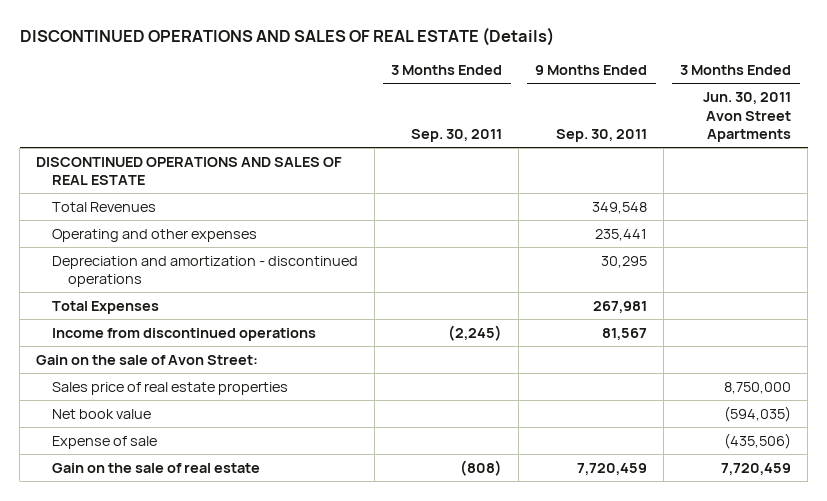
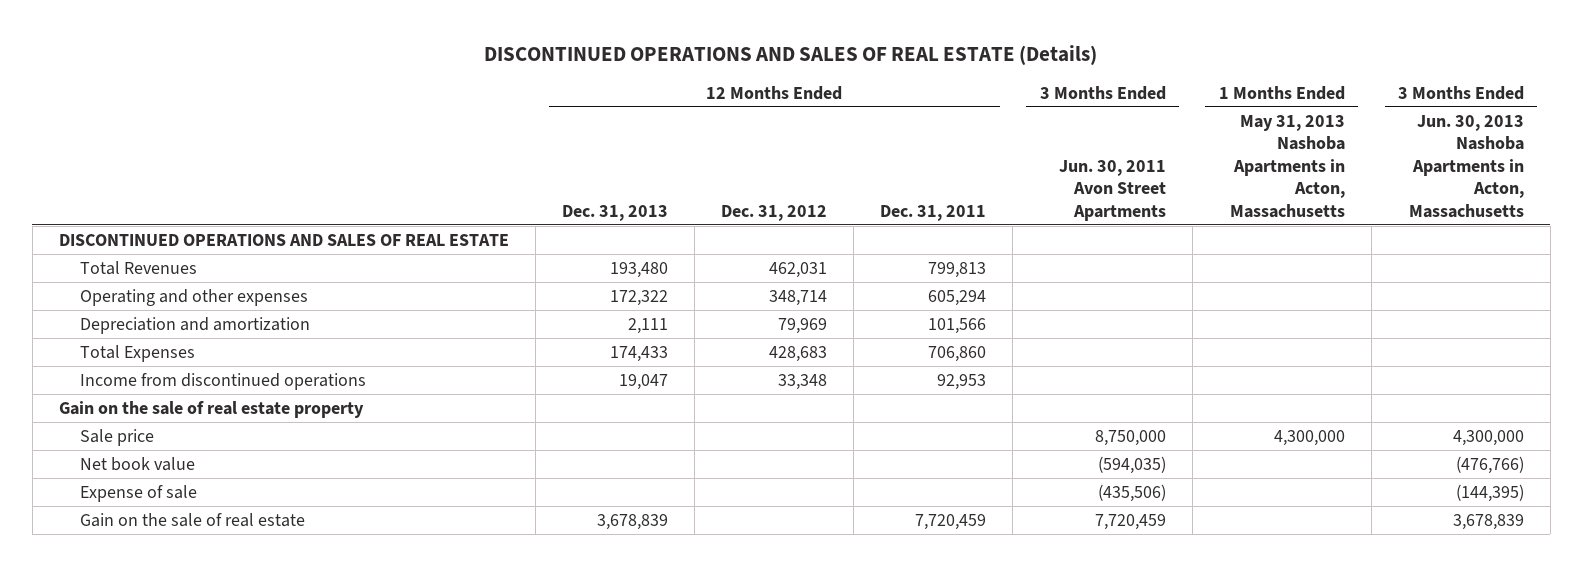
- | 3 Months Ended Sep. 30, 2011 | 9 Months Ended Sep. 30, 2011 | 3 Months Ended Jun. 30, 2011 Avon Street Apartments
+ | 12 Months Ended Dec. 31, 2013 | 12 Months Ended Dec. 31, 2012 | 12 Months Ended Dec. 31, 2011 | 3 Months Ended Jun. 30, 2011 Avon Street Apartments | 1 Months Ended May 31, 2013 Nashoba Apartments in Acton, Massachusetts | 3 Months Ended Jun. 30, 2013 Nashoba Apartments in Acton, Massachusetts
- Depreciation and amortization - discontinued operations | | 30,295 |
+ Depreciation and amortization | 2,111 | 79,969 | 101,566 | | |
- Gain on the sale of Avon Street:
- Sales price of real estate properties | | | 8,750,000
+ Gain on the sale of real estate property
+ Sale price | | | | 8,750,000 | 4,300,000 | 4,300,000

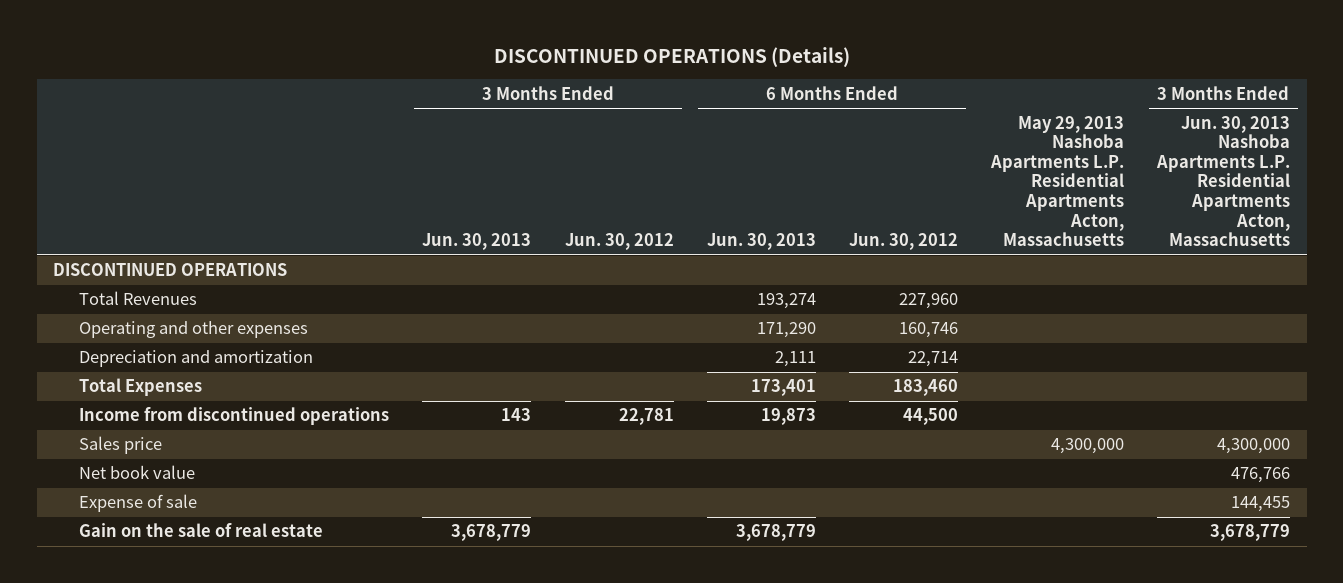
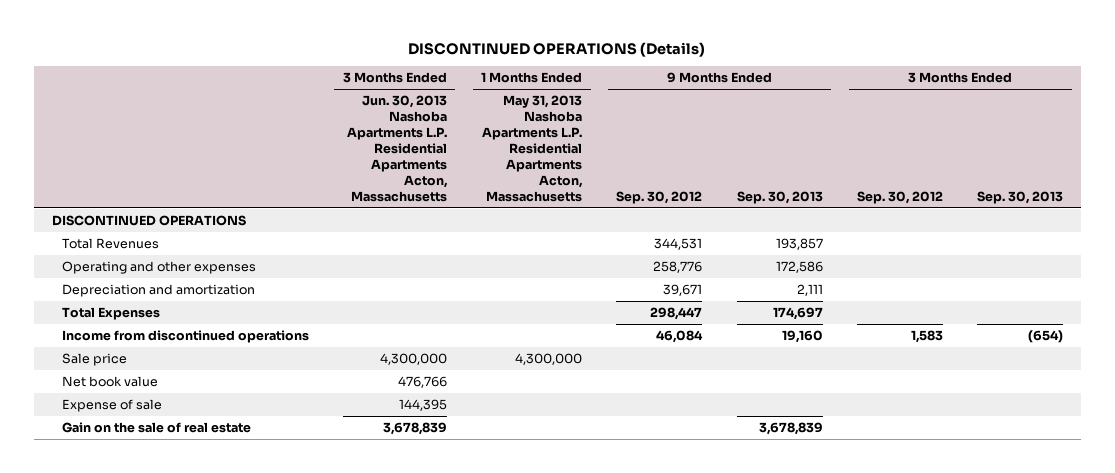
- | 3 Months Ended Jun. 30, 2013 | 3 Months Ended Jun. 30, 2012 | 6 Months Ended Jun. 30, 2013 | 6 Months Ended Jun. 30, 2012 | May 29, 2013 Nashoba Apartments L.P. Residential Apartments Acton, Massachusetts | 3 Months Ended Jun. 30, 2013 Nashoba Apartments L.P. Residential Apartments Acton, Massachusetts
+ | 3 Months Ended Jun. 30, 2013 Nashoba Apartments L.P. Residential Apartments Acton, Massachusetts | 1 Months Ended May 31, 2013 Nashoba Apartments L.P. Residential Apartments Acton, Massachusetts | 9 Months Ended Sep. 30, 2012 | 9 Months Ended Sep. 30, 2013 | 3 Months Ended Sep. 30, 2012 | 3 Months Ended Sep. 30, 2013
- Sales price | | | | | 4,300,000 | 4,300,000
+ Sale price | 4,300,000 | 4,300,000 | | | |
- Expense of sale | | | | | | 144,455
- Gain on the sale of real estate | 3,678,779 | | 3,678,779 | | | 3,678,779
+ Expense of sale | 144,395 | | | | |
+ Gain on the sale of real estate | 3,678,839 | | | 3,678,839 | |

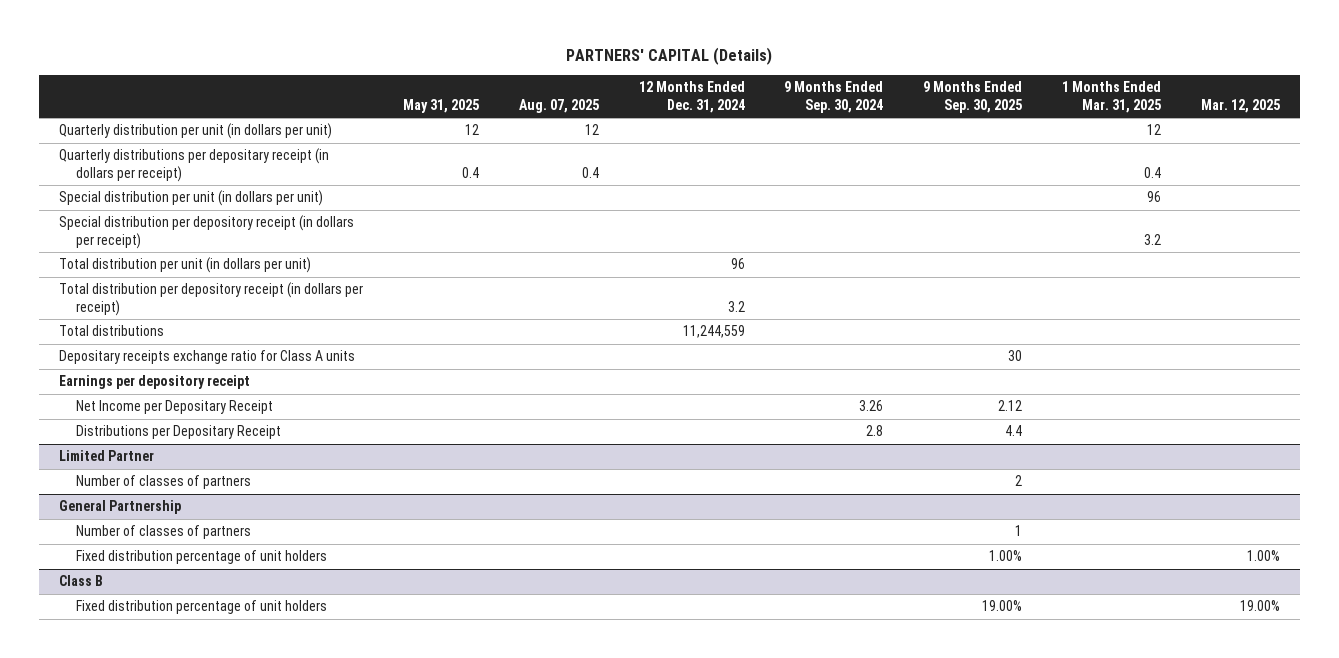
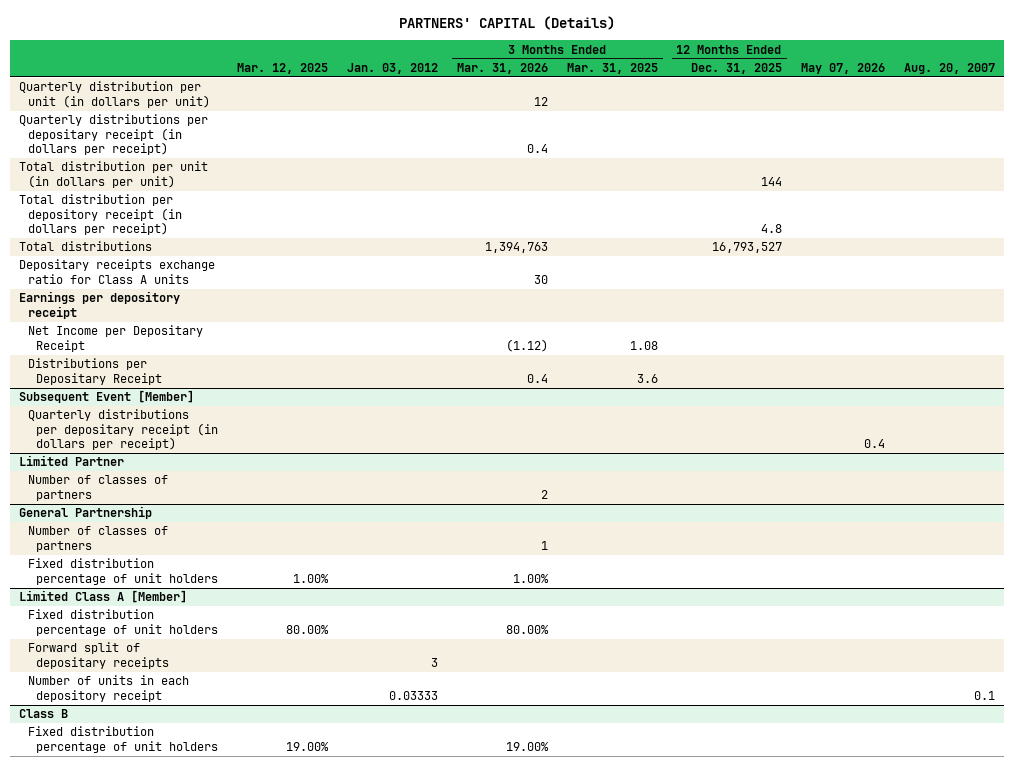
- | May 31, 2025 | Aug. 07, 2025 | 12 Months Ended Dec. 31, 2024 | 9 Months Ended Sep. 30, 2024 | 9 Months Ended Sep. 30, 2025 | 1 Months Ended Mar. 31, 2025 | Mar. 12, 2025
+ | Mar. 12, 2025 | Jan. 03, 2012 | 3 Months Ended Mar. 31, 2026 | 3 Months Ended Mar. 31, 2025 | 12 Months Ended Dec. 31, 2025 | May 07, 2026 | Aug. 20, 2007
- Special distribution per unit (in dollars per unit) | | | | | | 96 |
- Special distribution per depository receipt (in dollars per receipt) | | | | | | 3.2 |
+ Subsequent Event [Member]
+ Quarterly distributions per depositary receipt (in dollars per receipt) | | | | | | 0.4 |
+ Limited Class A [Member]
+ Fixed distribution percentage of unit holders | 80.00% | | 80.00% | | | |
+ Forward split of depositary receipts | | 3 | | | | |
+ Number of units in each depository receipt | | 0.03333 | | | | | 0.1

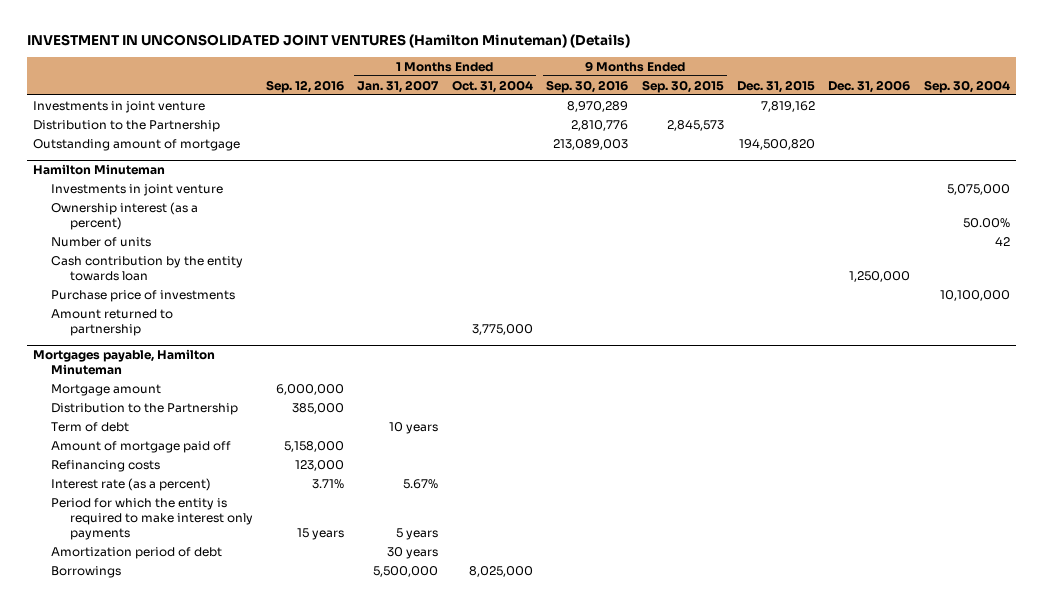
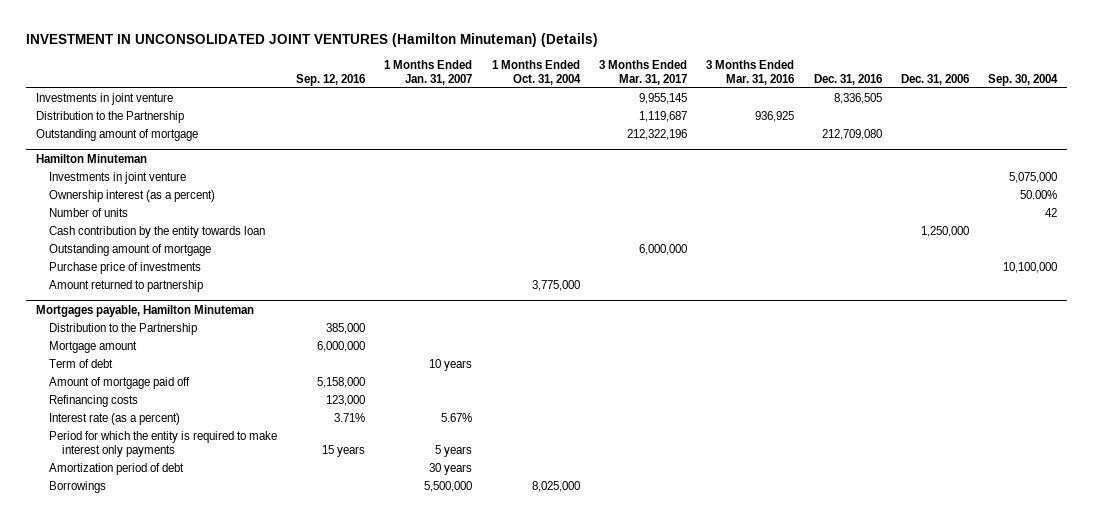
- | Sep. 12, 2016 | 1 Months Ended Jan. 31, 2007 | 1 Months Ended Oct. 31, 2004 | 9 Months Ended Sep. 30, 2016 | 9 Months Ended Sep. 30, 2015 | Dec. 31, 2015 | Dec. 31, 2006 | Sep. 30, 2004
+ | Sep. 12, 2016 | 1 Months Ended Jan. 31, 2007 | 1 Months Ended Oct. 31, 2004 | 3 Months Ended Mar. 31, 2017 | 3 Months Ended Mar. 31, 2016 | Dec. 31, 2016 | Dec. 31, 2006 | Sep. 30, 2004
@ Hamilton Minuteman
+ Outstanding amount of mortgage | | | | 6,000,000 | | | |
@ Mortgages payable, Hamilton Minuteman
moved down: Mortgage amount | 6,000,000 | | | | | | |

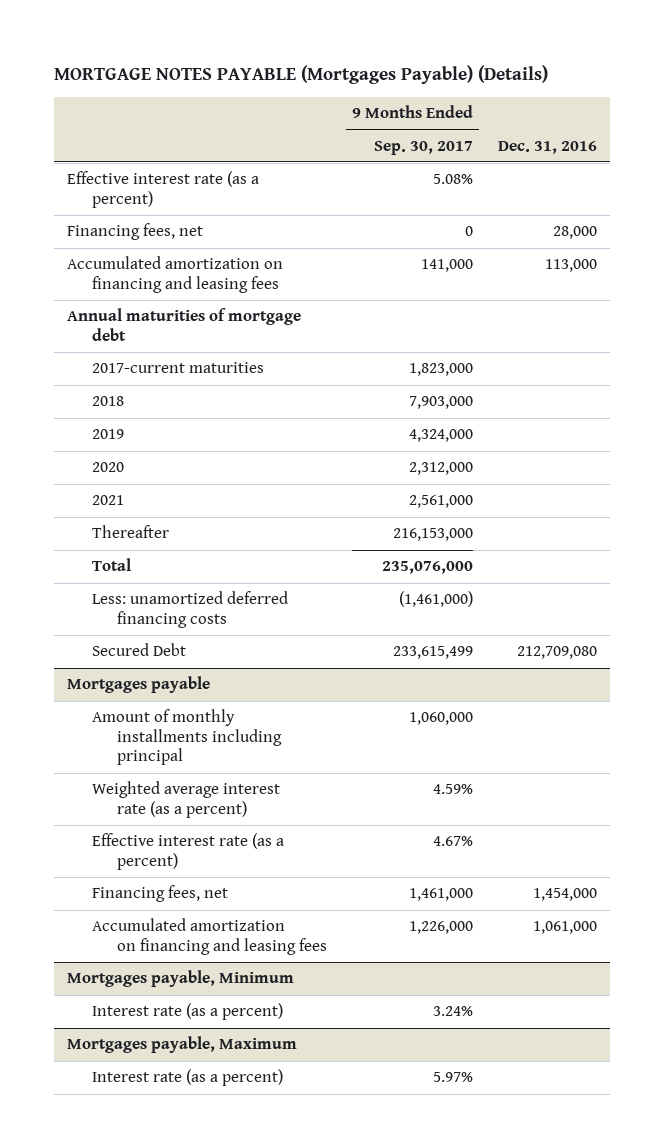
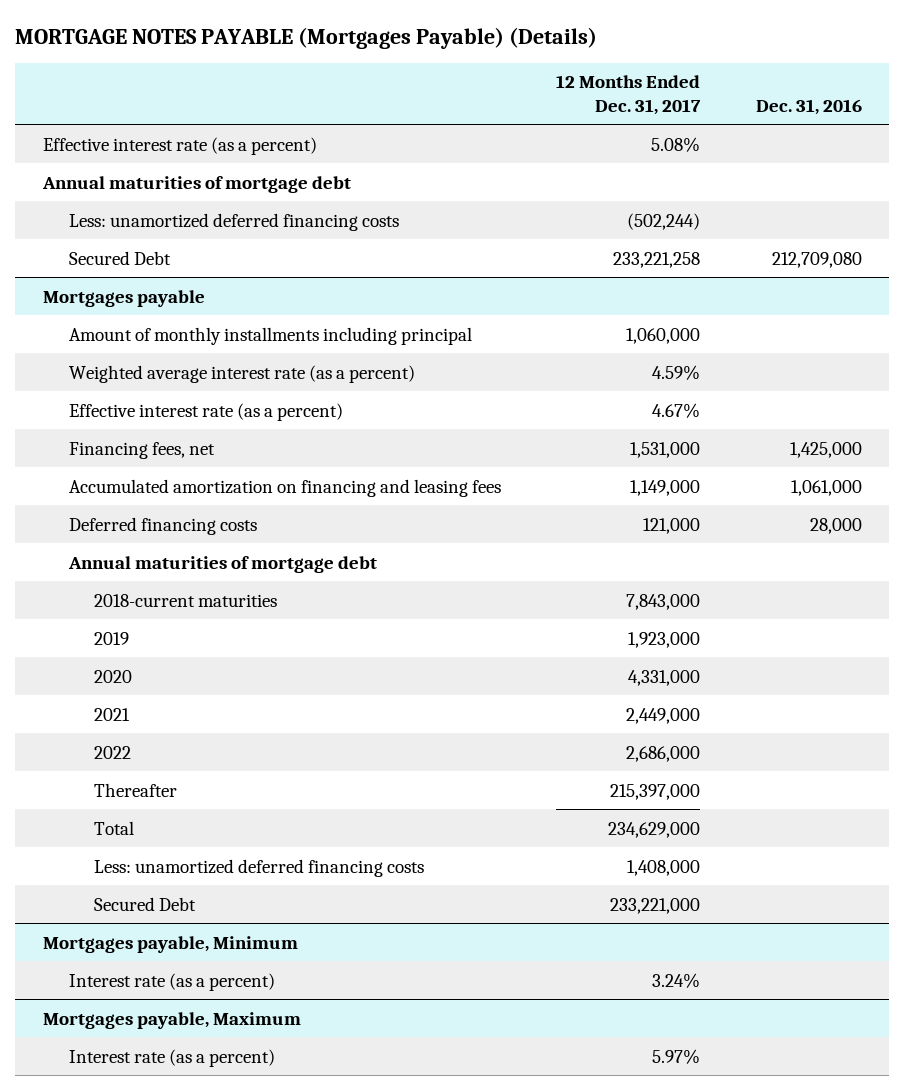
- | 9 Months Ended Sep. 30, 2017 | Dec. 31, 2016
+ | 12 Months Ended Dec. 31, 2017 | Dec. 31, 2016
- Financing fees, net | 0 | 28,000
- Accumulated amortization on financing and leasing fees | 141,000 | 113,000
- 2017-current maturities | 1,823,000 |
- 2018 | 7,903,000 |
- 2019 | 4,324,000 |
- 2020 | 2,312,000 |
- 2021 | 2,561,000 |
- Thereafter | 216,153,000 |
- Total | 235,076,000 |
@ Mortgages payable
- Financing fees, net | 1,461,000 | 1,454,000
+ Financing fees, net | 1,531,000 | 1,425,000
+ Deferred financing costs | 121,000 | 28,000
+ Annual maturities of mortgage debt
+ 2018-current maturities | 7,843,000 |
+ 2019 | 1,923,000 |
+ 2020 | 4,331,000 |
+ 2021 | 2,449,000 |
+ 2022 | 2,686,000 |
+ Thereafter | 215,397,000 |
+ Total | 234,629,000 |
+ Less: unamortized deferred financing costs | 1,408,000 |
+ Secured Debt | 233,221,000 |

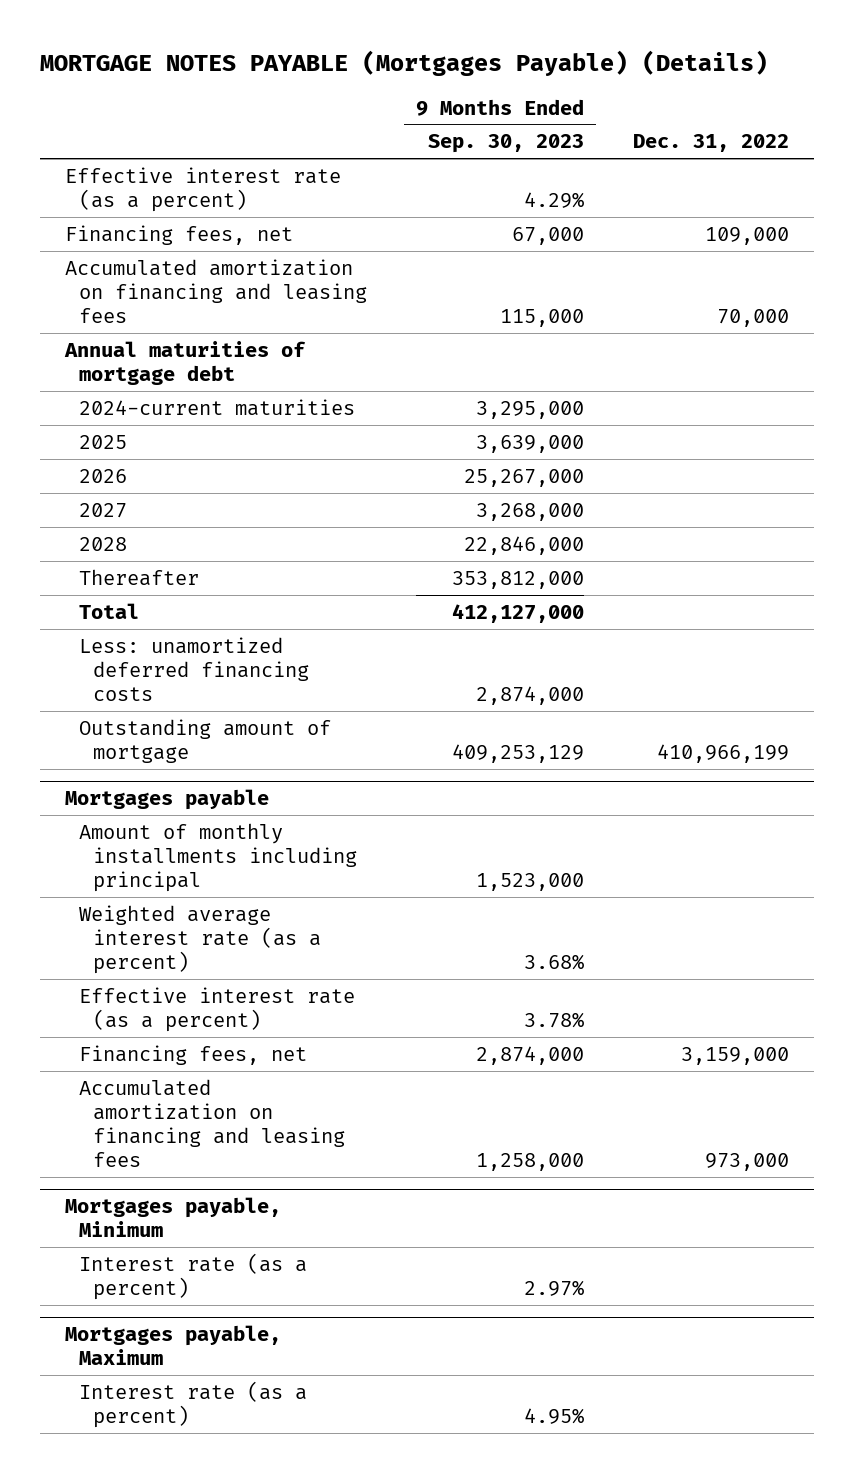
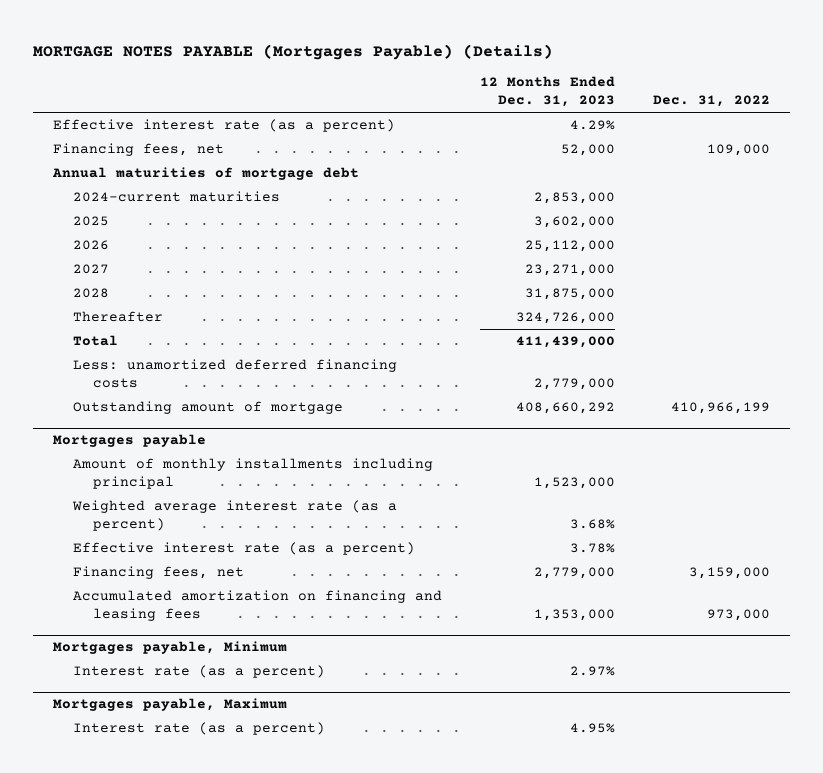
- | 9 Months Ended Sep. 30, 2023 | Dec. 31, 2022
+ | 12 Months Ended Dec. 31, 2023 | Dec. 31, 2022
- Accumulated amortization on financing and leasing fees | 115,000 | 70,000

